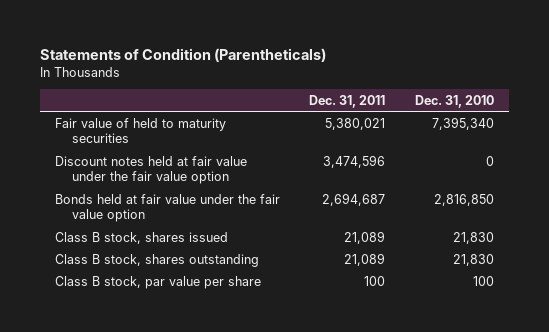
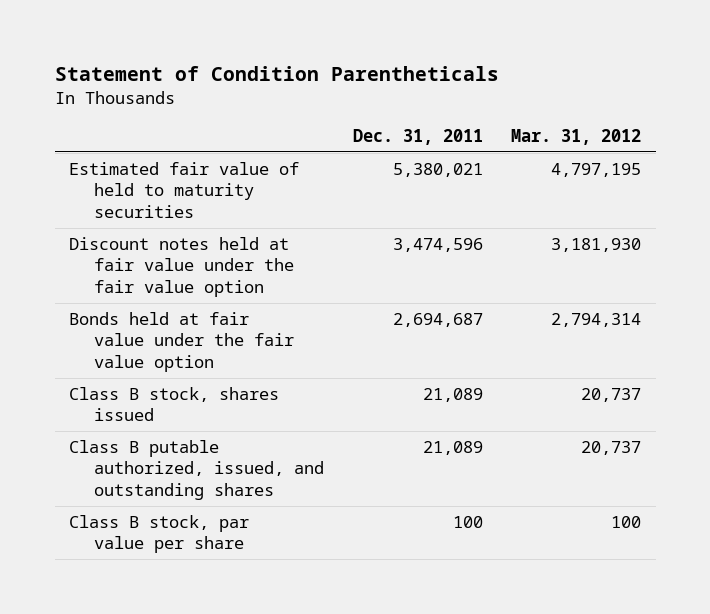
- Statements of Condition (Parentheticals)
+ Statement of Condition Parentheticals
- | Dec. 31, 2011 | Dec. 31, 2010
+ | Dec. 31, 2011 | Mar. 31, 2012
- Fair value of held to maturity securities | 5,380,021 | 7,395,340
+ Estimated fair value of held to maturity securities | 5,380,021 | 4,797,195
- Class B stock, shares outstanding | 21,089 | 21,830
+ Class B putable authorized, issued, and outstanding shares | 21,089 | 20,737

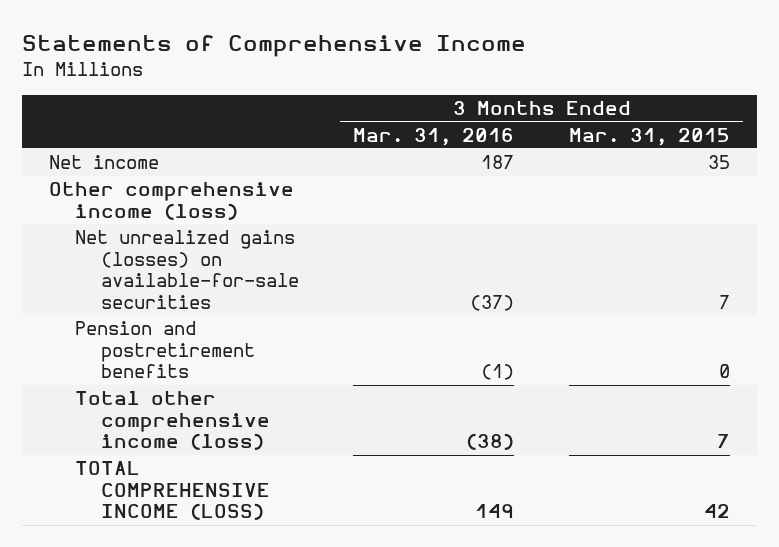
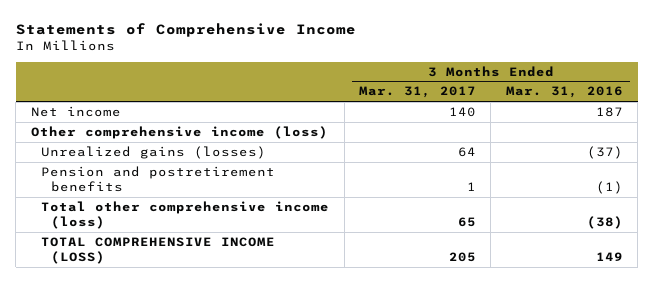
- | 3 Months Ended Mar. 31, 2016 | 3 Months Ended Mar. 31, 2015
+ | 3 Months Ended Mar. 31, 2017 | 3 Months Ended Mar. 31, 2016
- Net unrealized gains (losses) on available-for-sale securities | (37) | 7
+ Unrealized gains (losses) | 64 | (37)

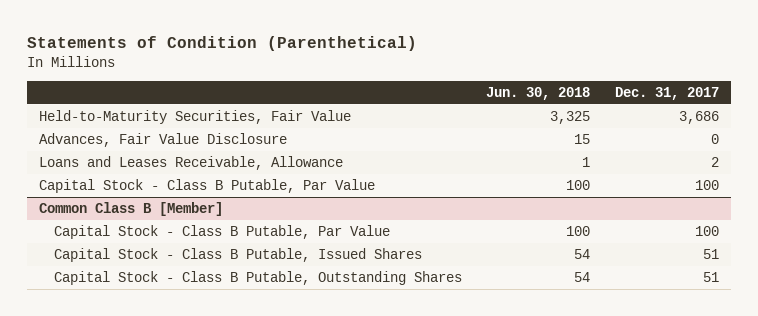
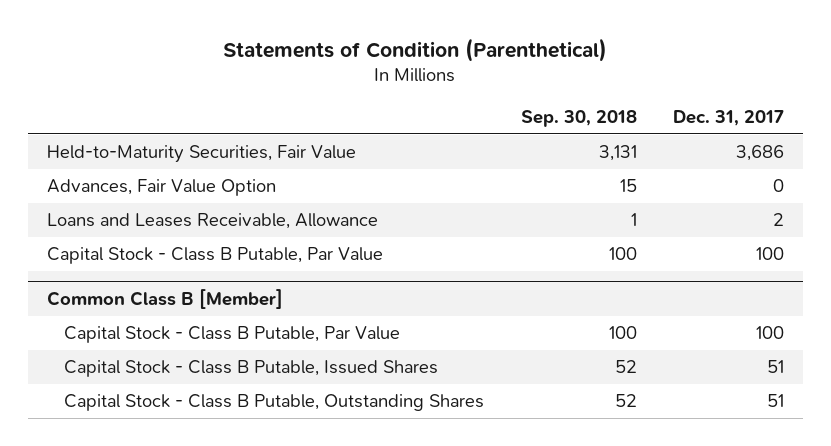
- | Jun. 30, 2018 | Dec. 31, 2017
+ | Sep. 30, 2018 | Dec. 31, 2017
- Advances, Fair Value Disclosure | 15 | 0
+ Advances, Fair Value Option | 15 | 0

